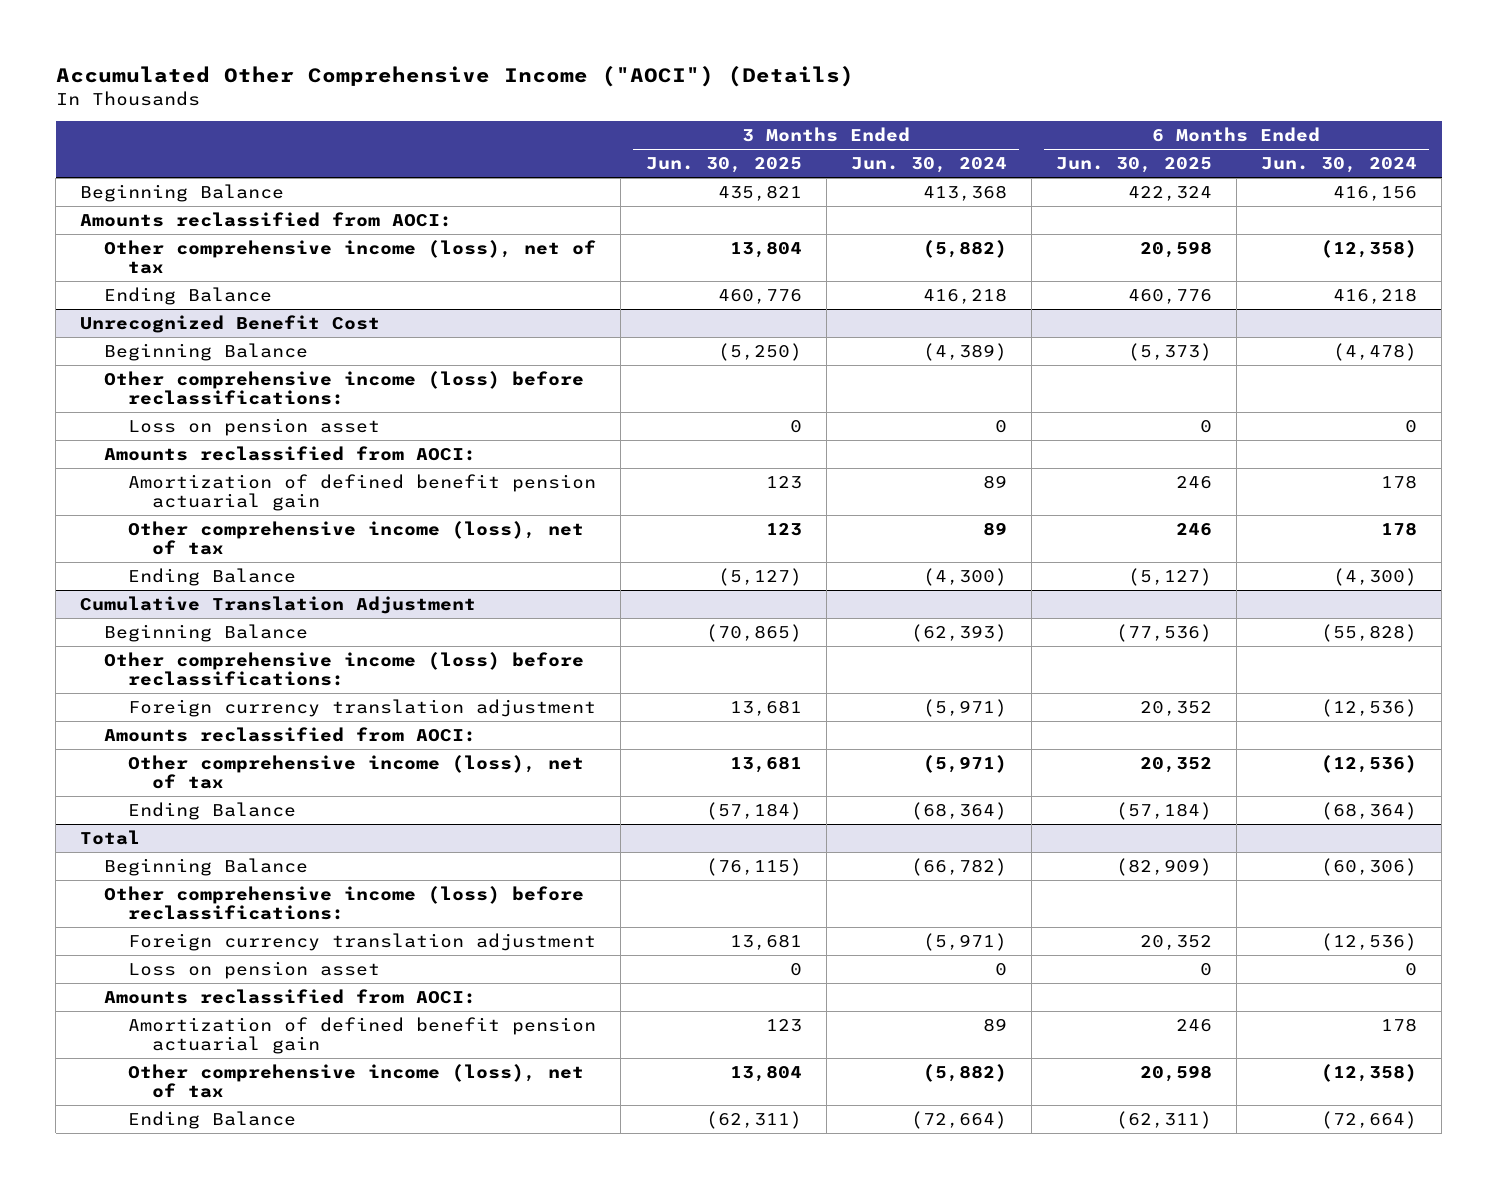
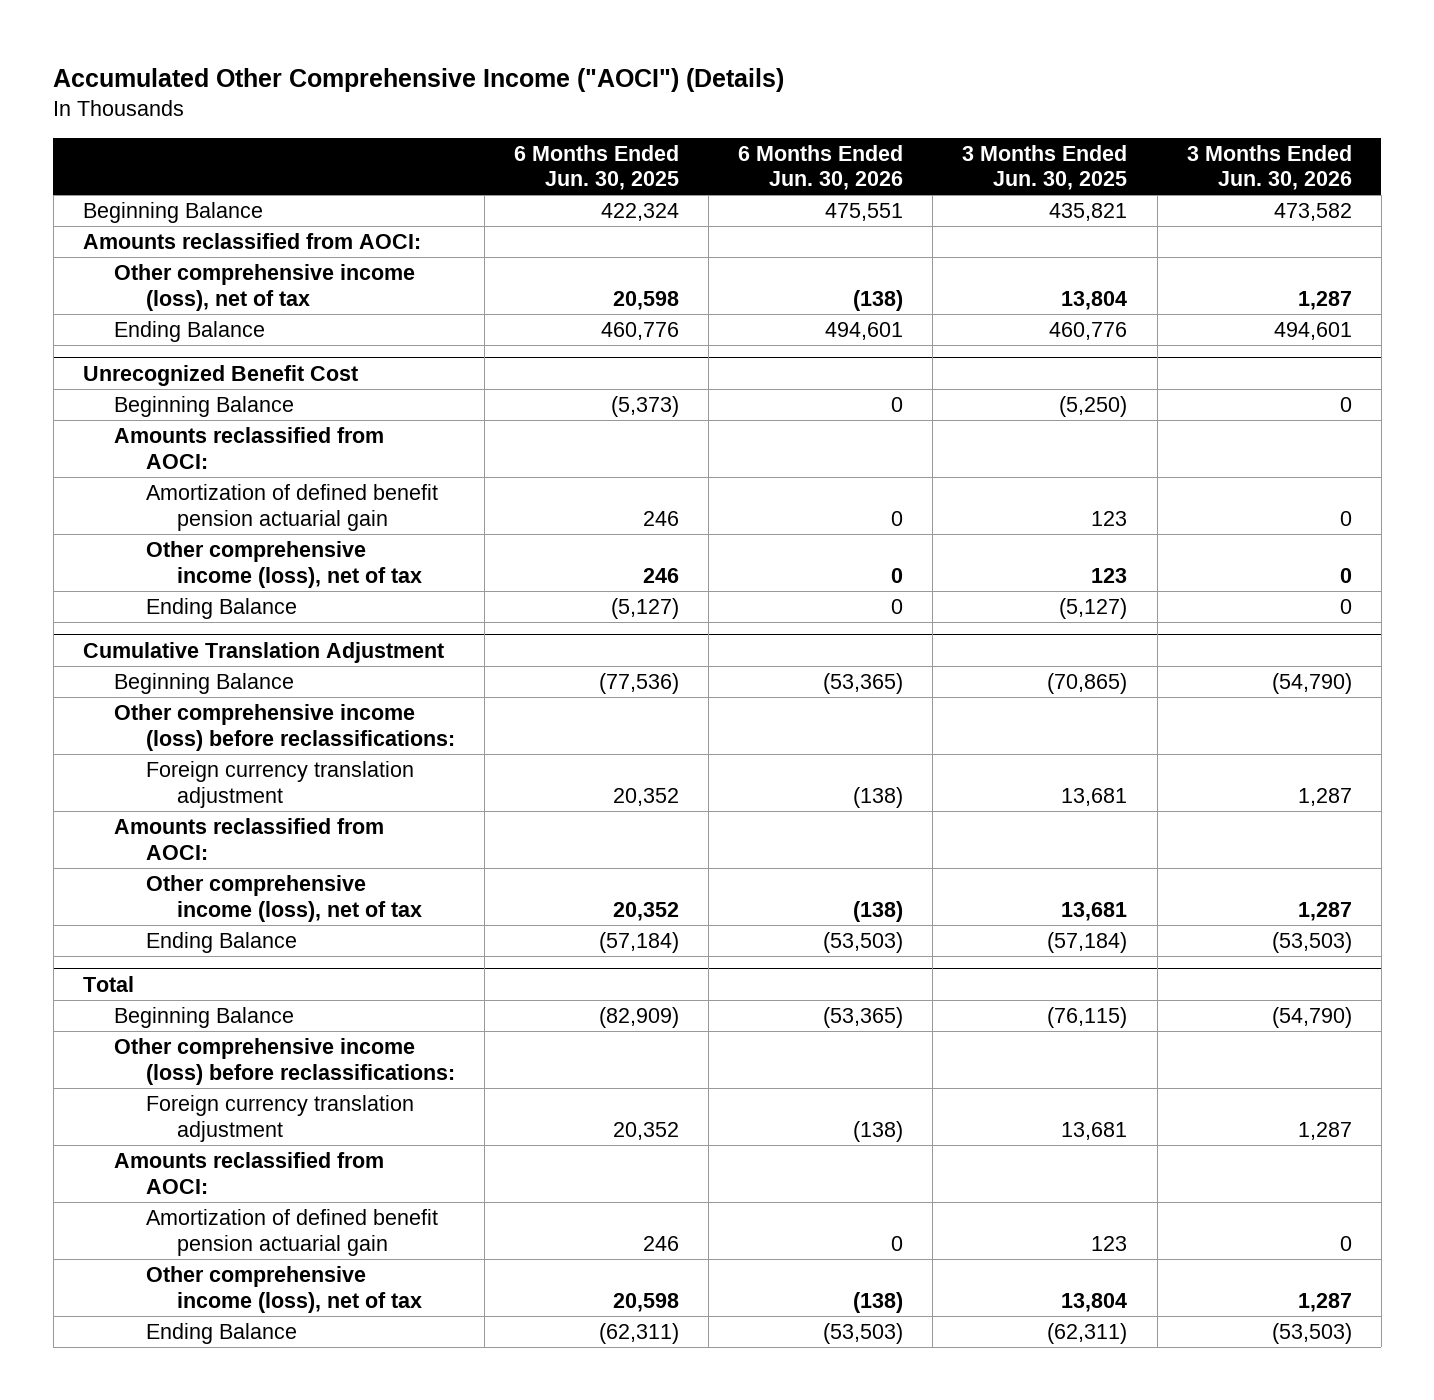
- | 3 Months Ended Jun. 30, 2025 | 3 Months Ended Jun. 30, 2024 | 6 Months Ended Jun. 30, 2025 | 6 Months Ended Jun. 30, 2024
+ | 6 Months Ended Jun. 30, 2025 | 6 Months Ended Jun. 30, 2026 | 3 Months Ended Jun. 30, 2025 | 3 Months Ended Jun. 30, 2026
@ Unrecognized Benefit Cost
- Other comprehensive income (loss) before reclassifications:
- Loss on pension asset | 0 | 0 | 0 | 0
@ Total
- Loss on pension asset | 0 | 0 | 0 | 0

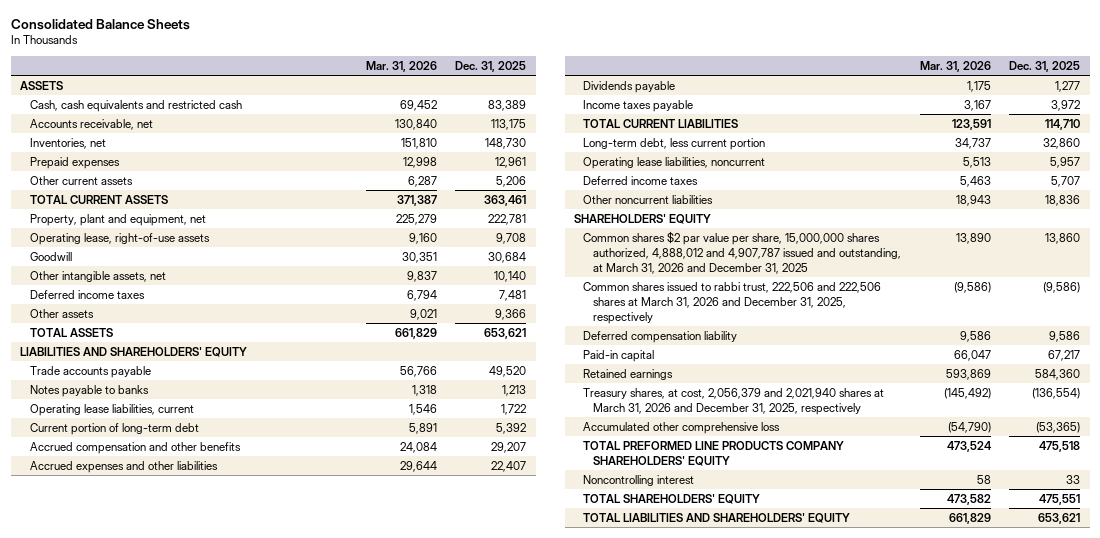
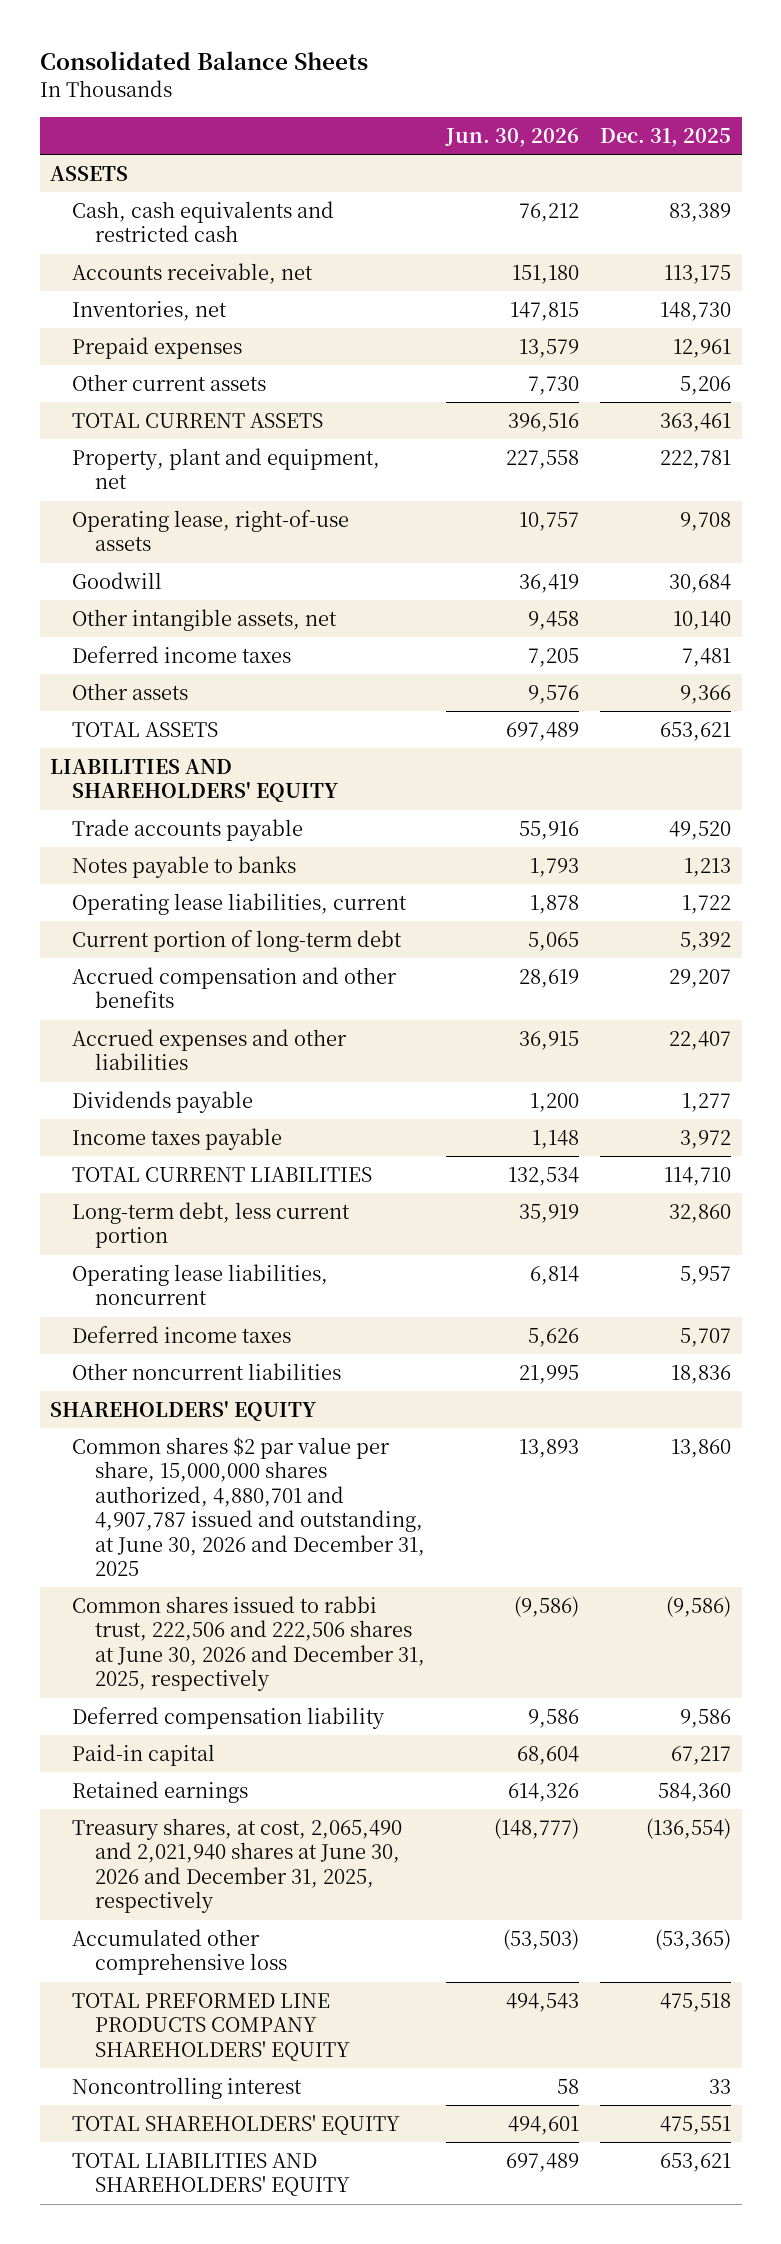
- | Mar. 31, 2026 | Dec. 31, 2025
+ | Jun. 30, 2026 | Dec. 31, 2025
- Common shares $2 par value per share, 15,000,000 shares authorized, 4,888,012 and 4,907,787 issued and outstanding, at March 31, 2026 and December 31, 2025 | 13,890 | 13,860
- Common shares issued to rabbi trust, 222,506 and 222,506 shares at March 31, 2026 and December 31, 2025, respectively | (9,586) | (9,586)
+ Common shares $2 par value per share, 15,000,000 shares authorized, 4,880,701 and 4,907,787 issued and outstanding, at June 30, 2026 and December 31, 2025 | 13,893 | 13,860
+ Common shares issued to rabbi trust, 222,506 and 222,506 shares at June 30, 2026 and December 31, 2025, respectively | (9,586) | (9,586)
- Treasury shares, at cost, 2,056,379 and 2,021,940 shares at March 31, 2026 and December 31, 2025, respectively | (145,492) | (136,554)
+ Treasury shares, at cost, 2,065,490 and 2,021,940 shares at June 30, 2026 and December 31, 2025, respectively | (148,777) | (136,554)

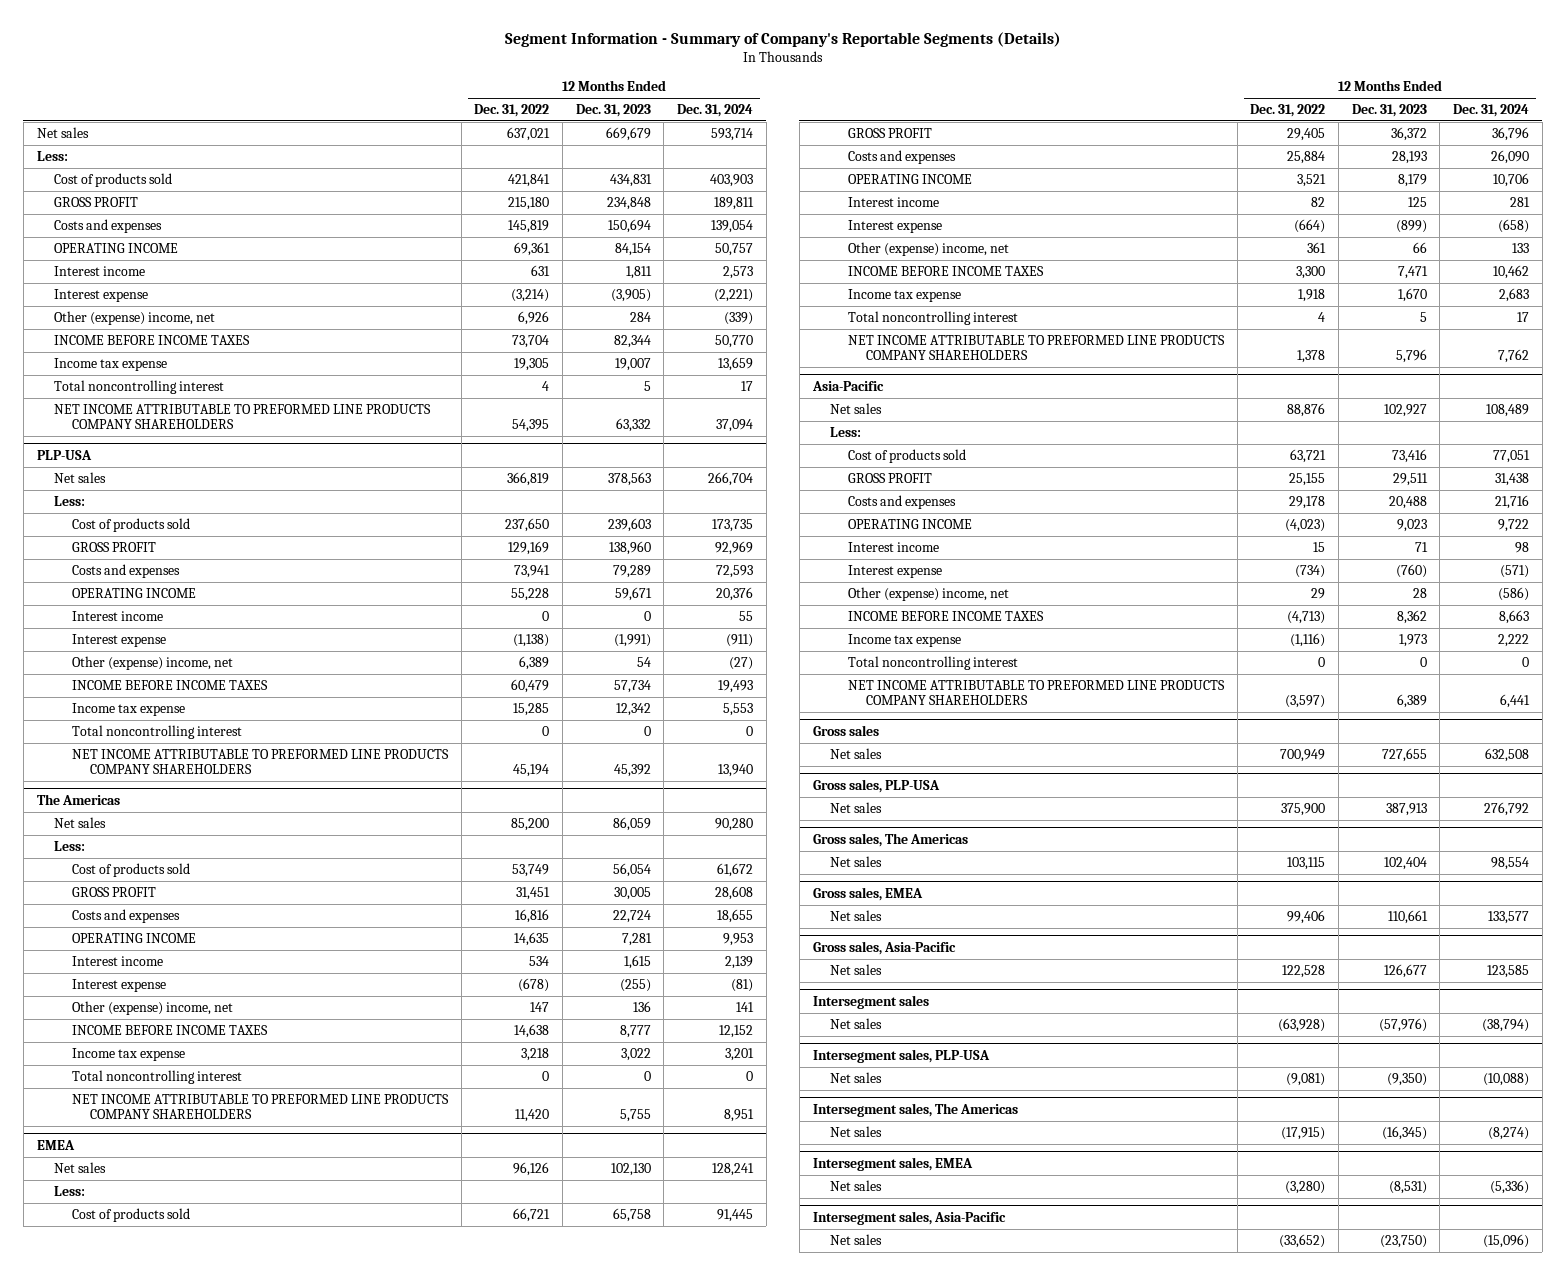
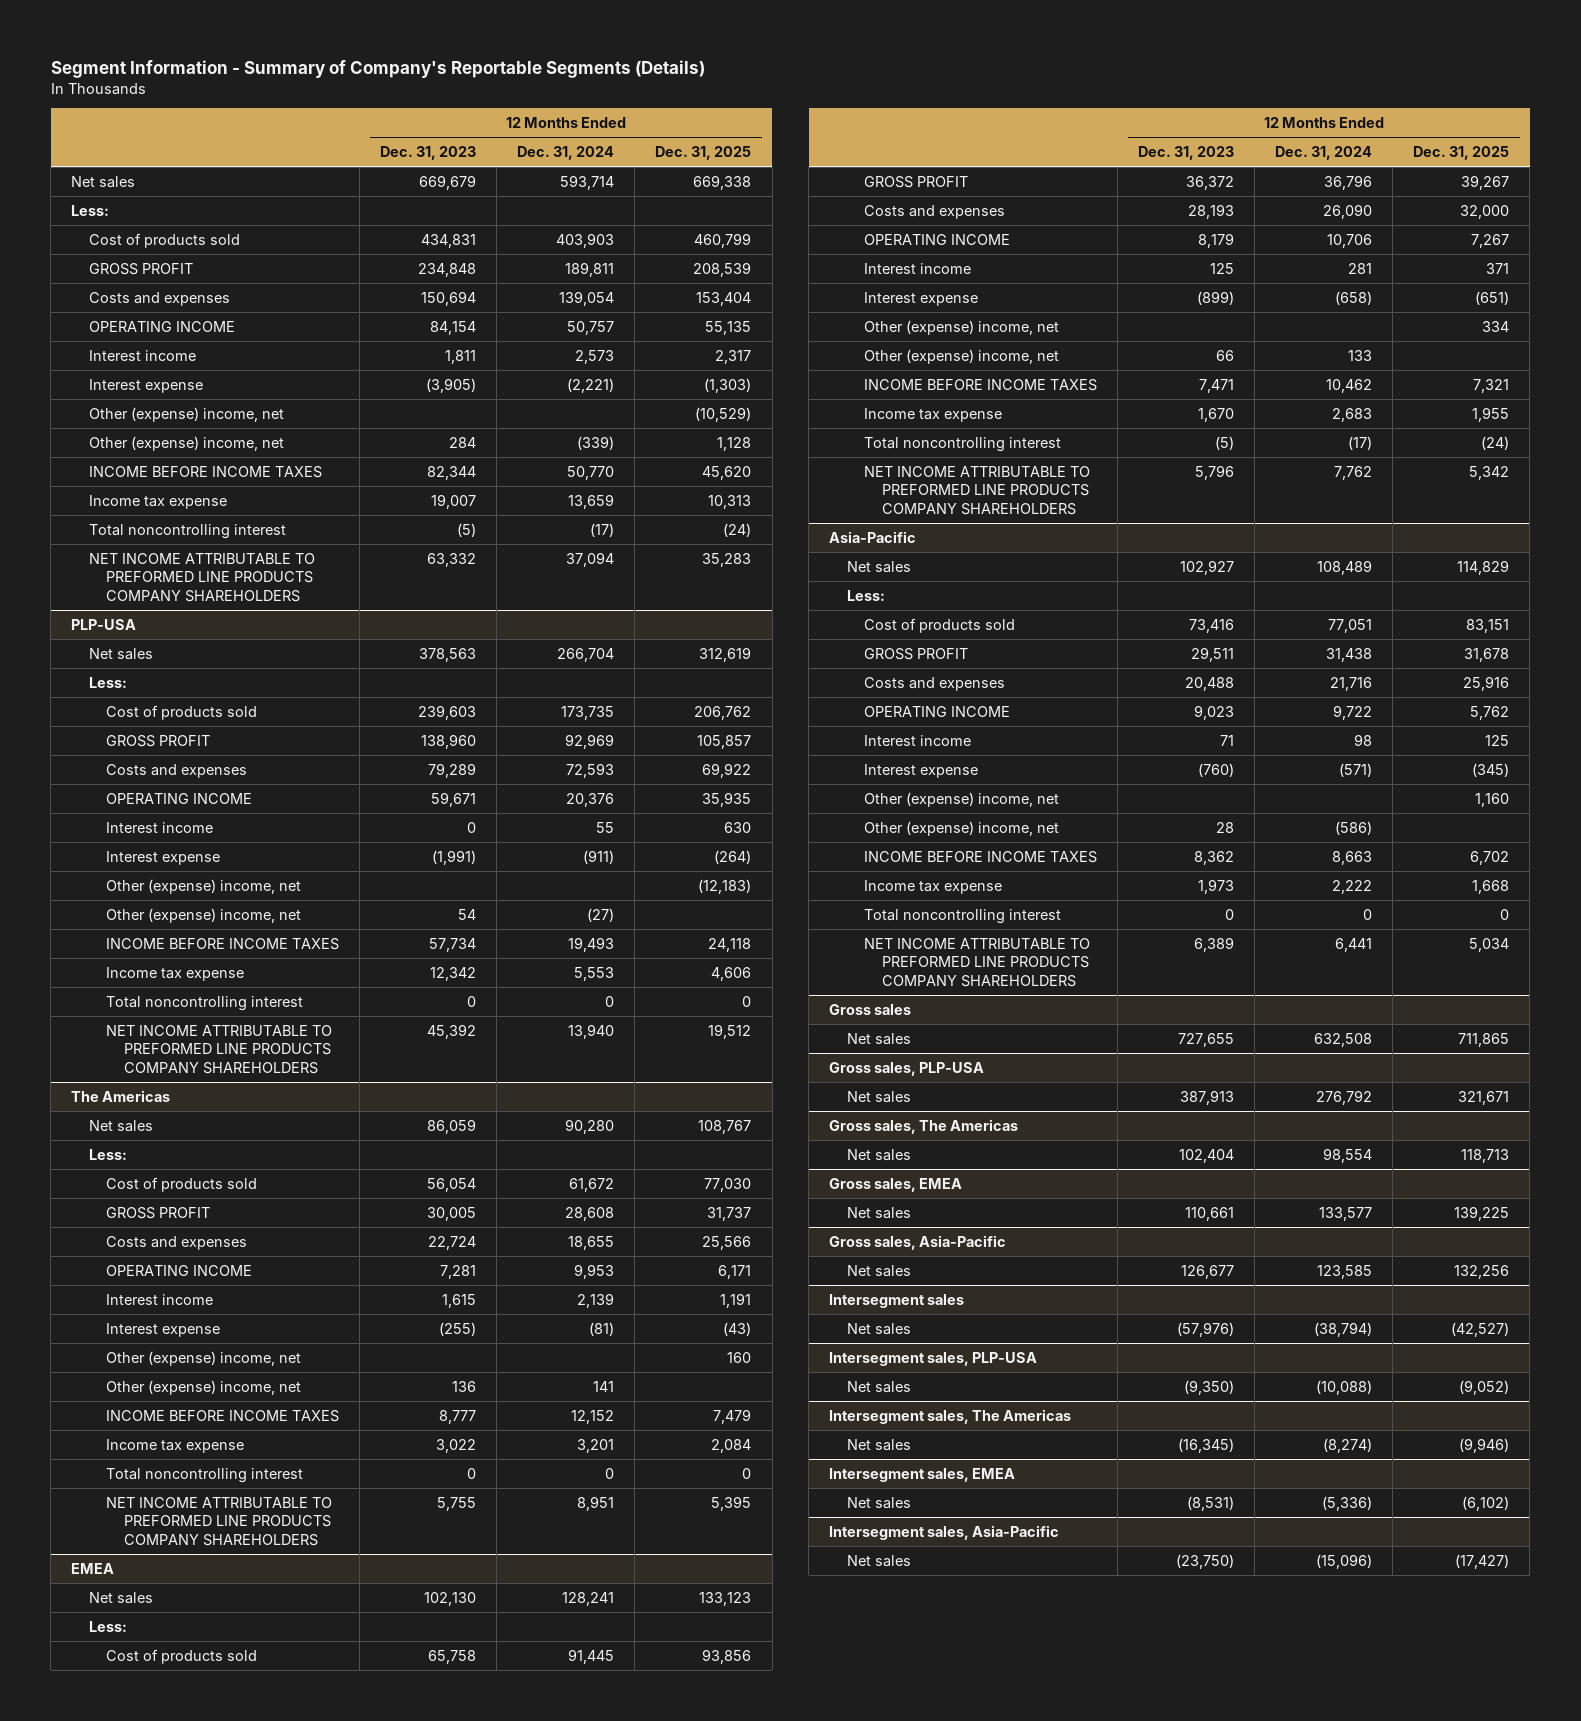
- | 12 Months Ended Dec. 31, 2022 | 12 Months Ended Dec. 31, 2023 | 12 Months Ended Dec. 31, 2024
+ | 12 Months Ended Dec. 31, 2023 | 12 Months Ended Dec. 31, 2024 | 12 Months Ended Dec. 31, 2025
+ Other (expense) income, net | | | (10,529)
- Total noncontrolling interest | 4 | 5 | 17
+ Total noncontrolling interest | (5) | (17) | (24)
@ PLP-USA
+ Other (expense) income, net | | | (12,183)
@ The Americas
+ Other (expense) income, net | | | 160
@ EMEA
+ Other (expense) income, net | | | 334
- Total noncontrolling interest | 4 | 5 | 17
+ Total noncontrolling interest | (5) | (17) | (24)
@ Asia-Pacific
+ Other (expense) income, net | | | 1,160

